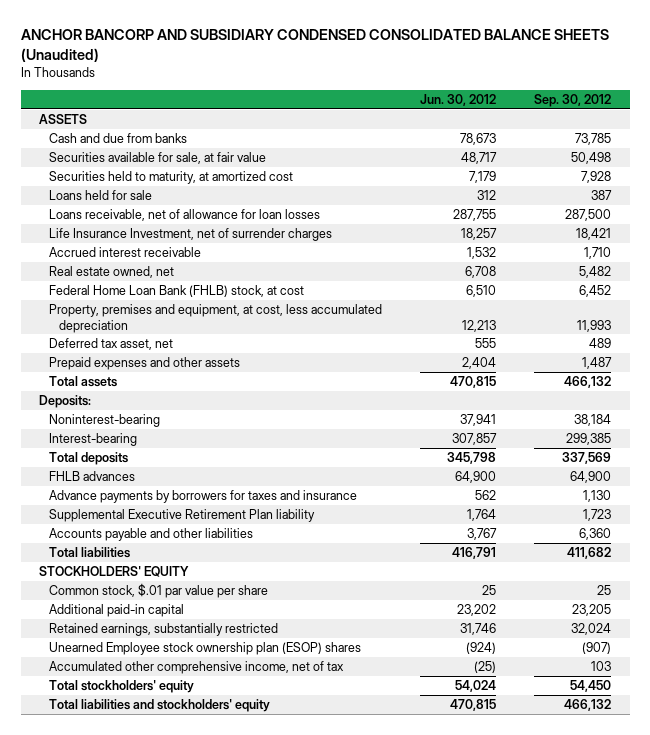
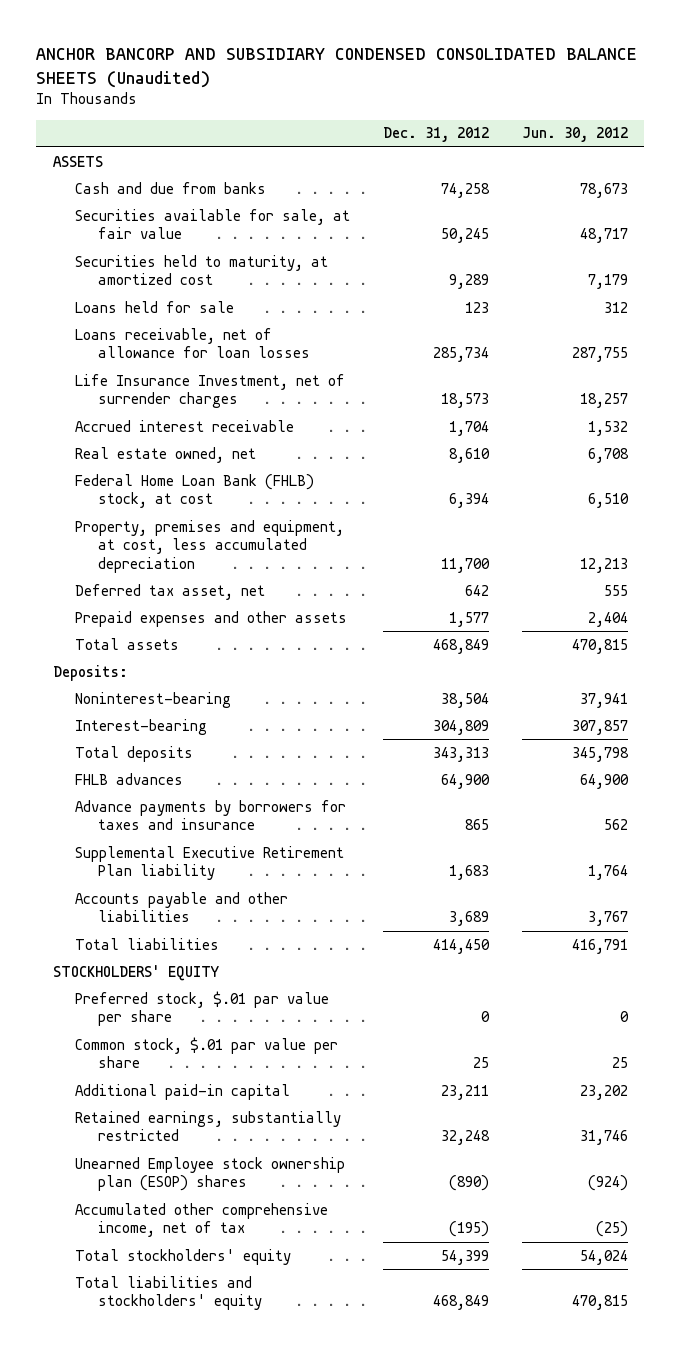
- | Jun. 30, 2012 | Sep. 30, 2012
+ | Dec. 31, 2012 | Jun. 30, 2012
+ Preferred stock, $.01 par value per share | 0 | 0

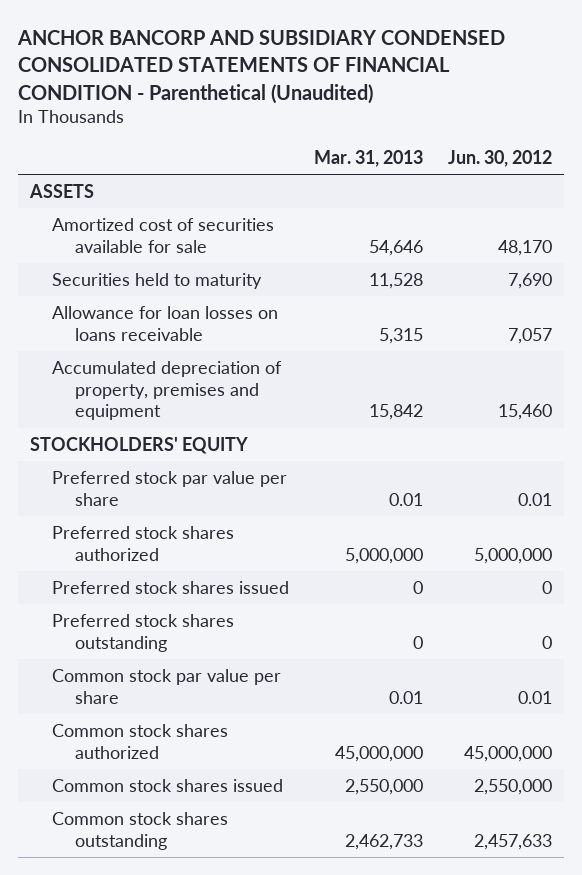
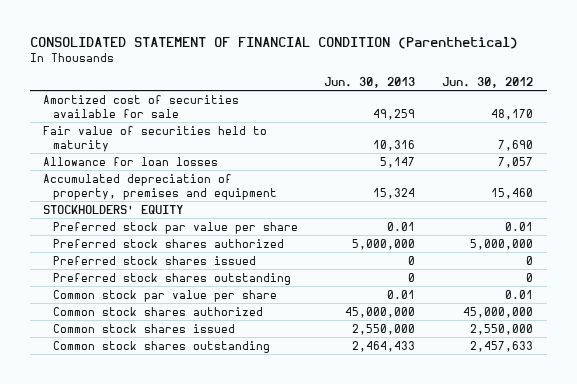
- ANCHOR BANCORP AND SUBSIDIARY CONDENSED CONSOLIDATED STATEMENTS OF FINANCIAL CONDITION - Parenthetical (Unaudited)
+ CONSOLIDATED STATEMENT OF FINANCIAL CONDITION (Parenthetical)
- | Mar. 31, 2013 | Jun. 30, 2012
+ | Jun. 30, 2013 | Jun. 30, 2012
- ASSETS
- Securities held to maturity | 11,528 | 7,690
- Allowance for loan losses on loans receivable | 5,315 | 7,057
+ Fair value of securities held to maturity | 10,316 | 7,690
+ Allowance for loan losses | 5,147 | 7,057

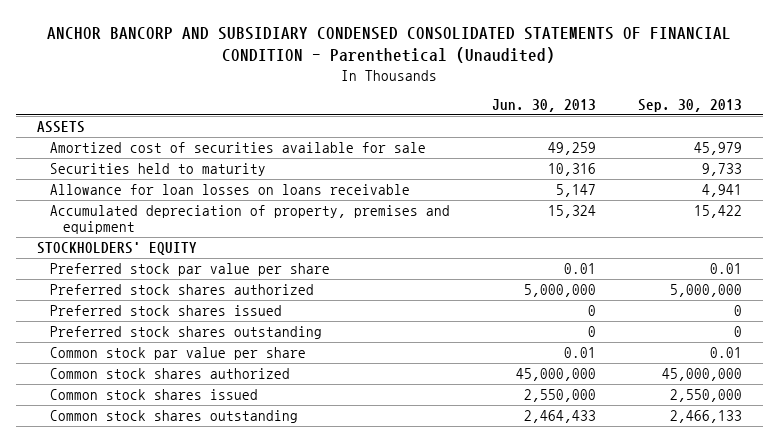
- CONSOLIDATED STATEMENT OF FINANCIAL CONDITION (Parenthetical)
+ ANCHOR BANCORP AND SUBSIDIARY CONDENSED CONSOLIDATED STATEMENTS OF FINANCIAL CONDITION - Parenthetical (Unaudited)
- | Jun. 30, 2013 | Jun. 30, 2012
+ | Jun. 30, 2013 | Sep. 30, 2013
+ ASSETS
- Fair value of securities held to maturity | 10,316 | 7,690
- Allowance for loan losses | 5,147 | 7,057
+ Securities held to maturity | 10,316 | 9,733
+ Allowance for loan losses on loans receivable | 5,147 | 4,941

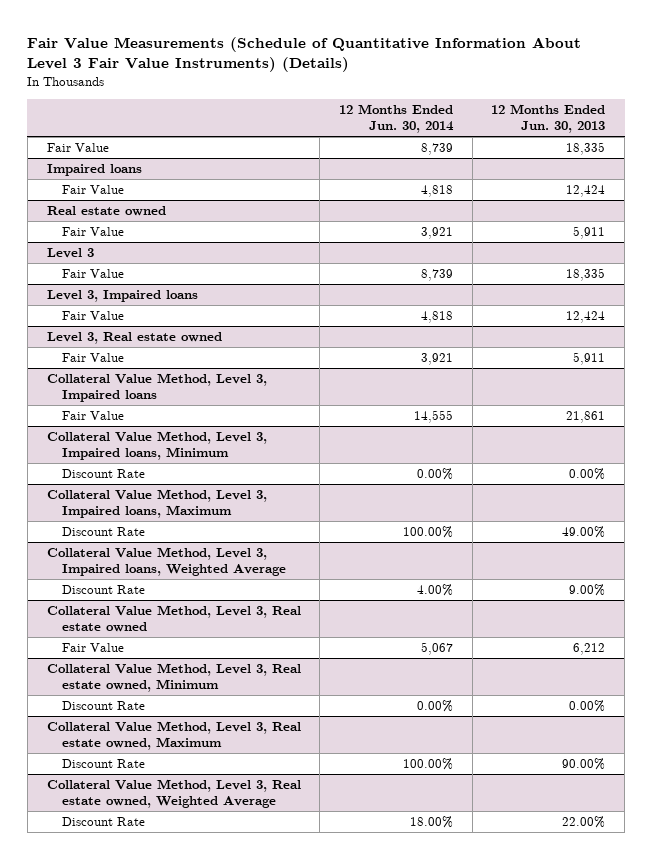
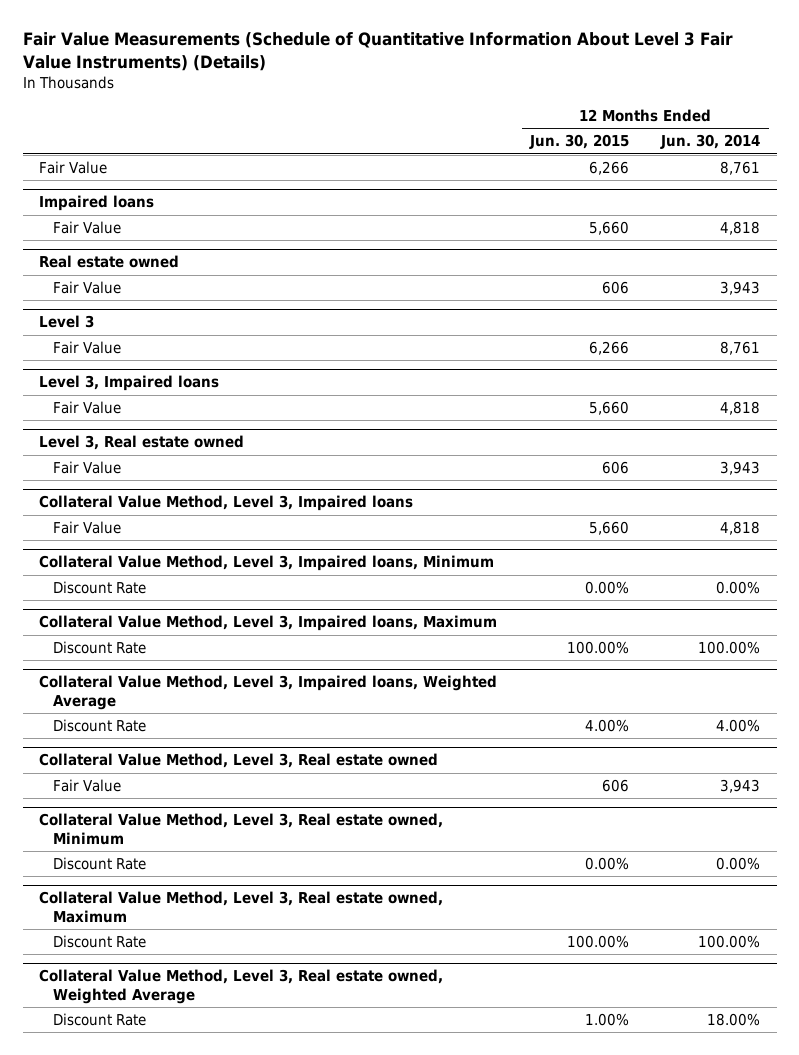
- | 12 Months Ended Jun. 30, 2014 | 12 Months Ended Jun. 30, 2013
+ | 12 Months Ended Jun. 30, 2015 | 12 Months Ended Jun. 30, 2014
- Fair Value | 8,739 | 18,335
+ Fair Value | 6,266 | 8,761
@ Real estate owned
- Fair Value | 3,921 | 5,911
+ Fair Value | 606 | 3,943
@ Level 3
- Fair Value | 8,739 | 18,335
+ Fair Value | 6,266 | 8,761
@ Level 3, Real estate owned
- Fair Value | 3,921 | 5,911
+ Fair Value | 606 | 3,943
@ Collateral Value Method, Level 3, Impaired loans
- Fair Value | 14,555 | 21,861
+ Fair Value | 5,660 | 4,818
@ Collateral Value Method, Level 3, Real estate owned
- Fair Value | 5,067 | 6,212
+ Fair Value | 606 | 3,943

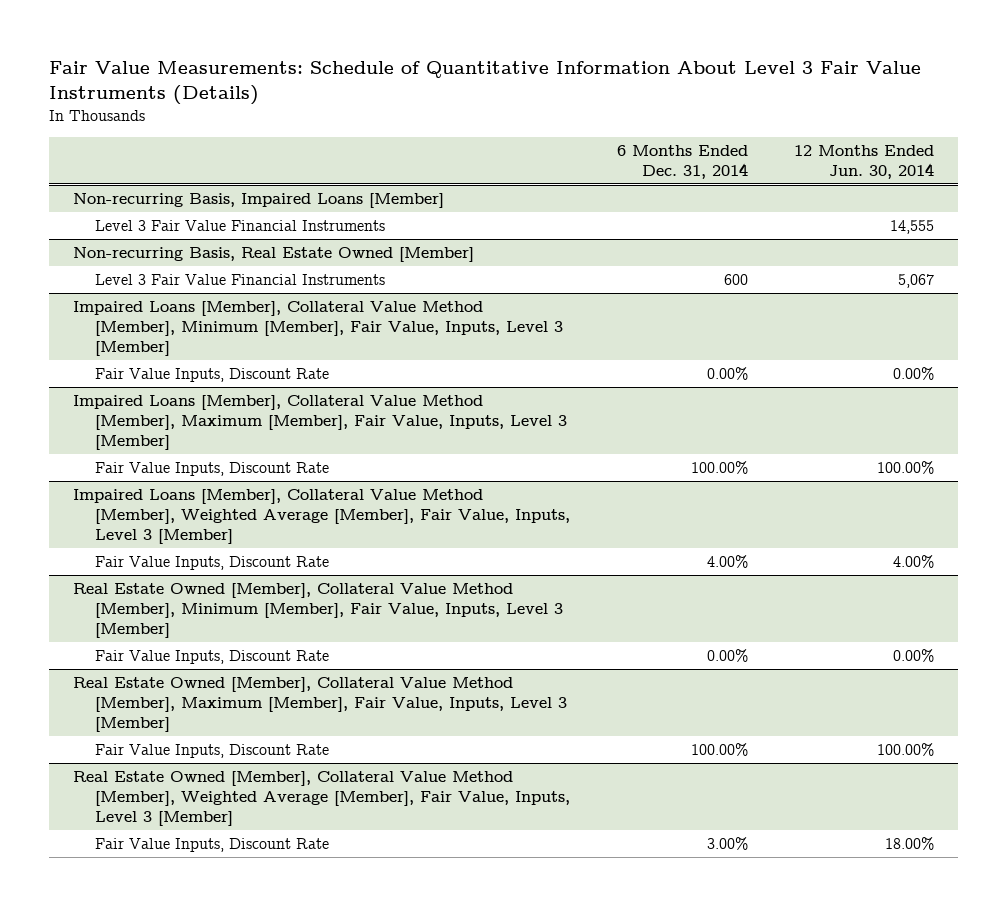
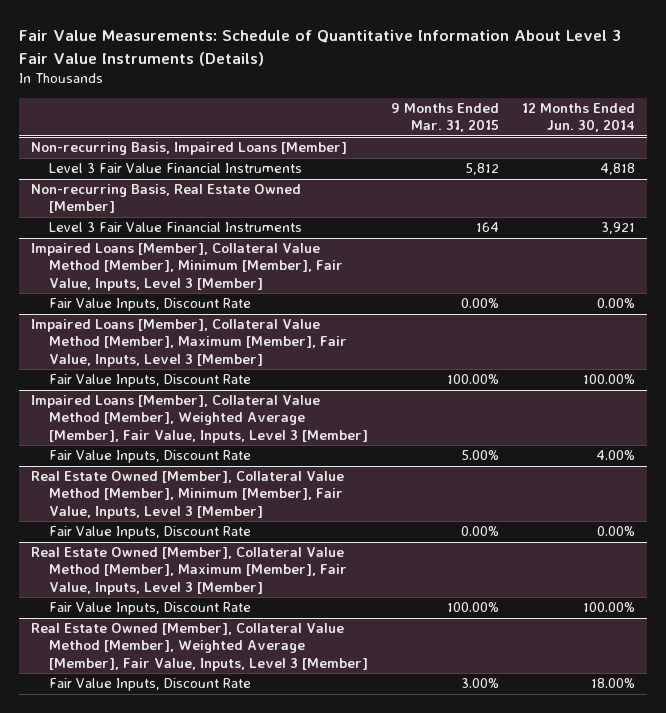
- | 6 Months Ended Dec. 31, 2014 | 12 Months Ended Jun. 30, 2014
+ | 9 Months Ended Mar. 31, 2015 | 12 Months Ended Jun. 30, 2014
@ Non-recurring Basis, Impaired Loans [Member]
- Level 3 Fair Value Financial Instruments | | 14,555
+ Level 3 Fair Value Financial Instruments | 5,812 | 4,818
@ Non-recurring Basis, Real Estate Owned [Member]
- Level 3 Fair Value Financial Instruments | 600 | 5,067
+ Level 3 Fair Value Financial Instruments | 164 | 3,921

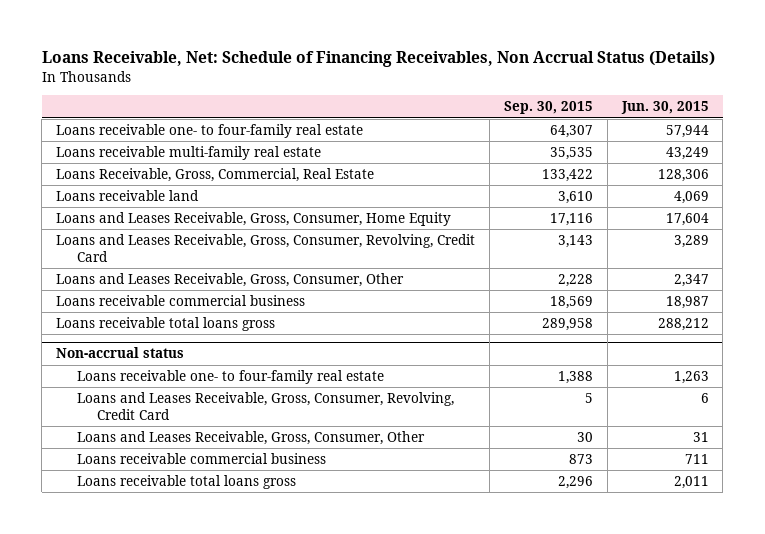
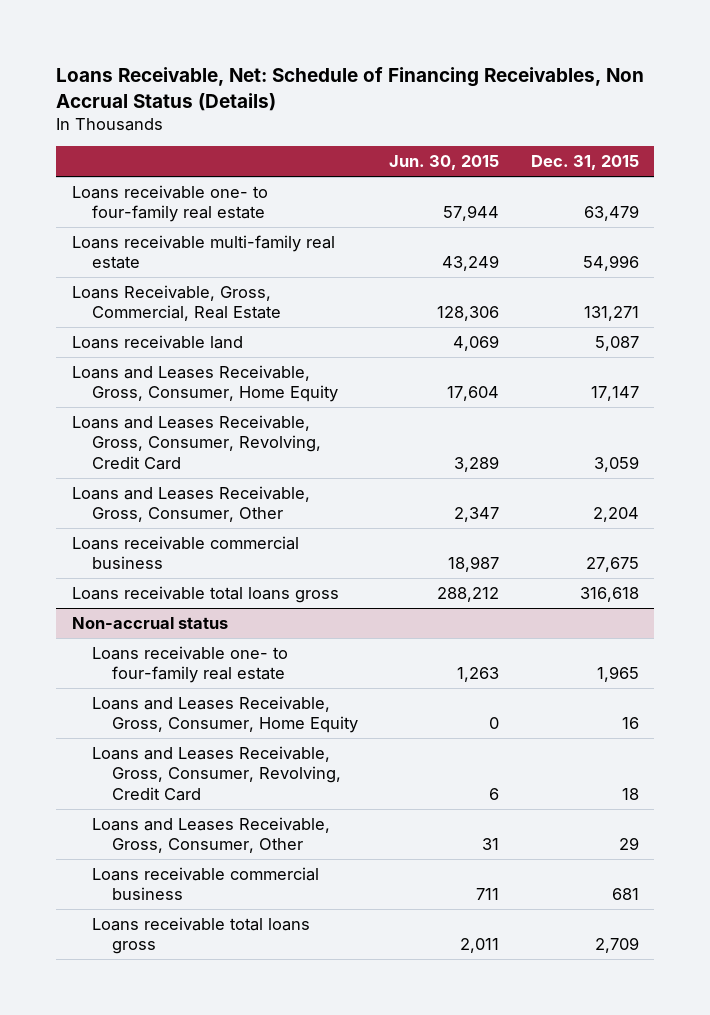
- | Sep. 30, 2015 | Jun. 30, 2015
+ | Jun. 30, 2015 | Dec. 31, 2015
@ Non-accrual status
+ Loans and Leases Receivable, Gross, Consumer, Home Equity | 0 | 16

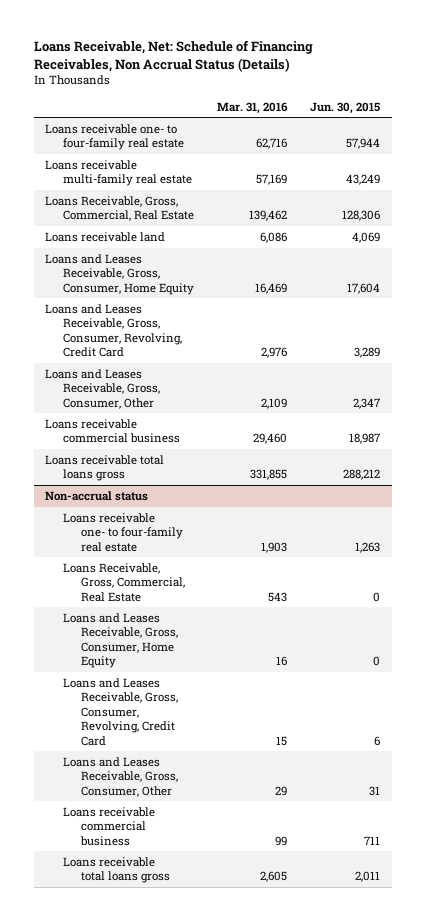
- | Jun. 30, 2015 | Dec. 31, 2015
+ | Mar. 31, 2016 | Jun. 30, 2015
@ Non-accrual status
+ Loans Receivable, Gross, Commercial, Real Estate | 543 | 0

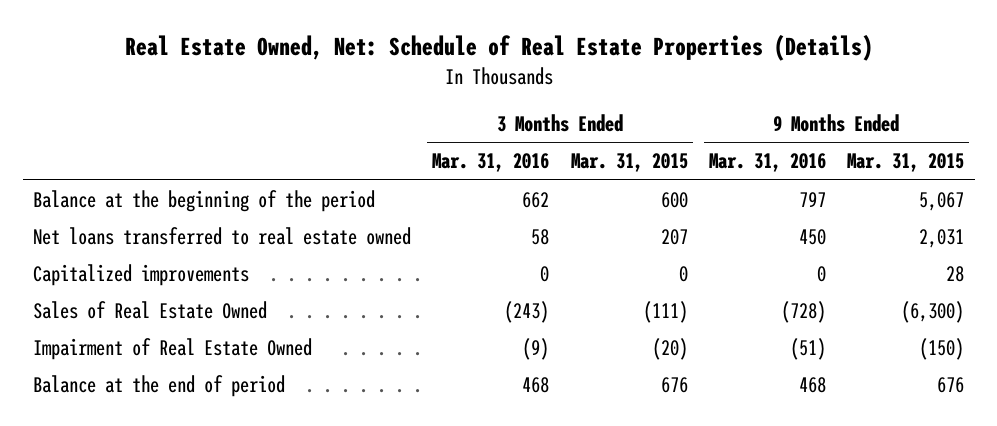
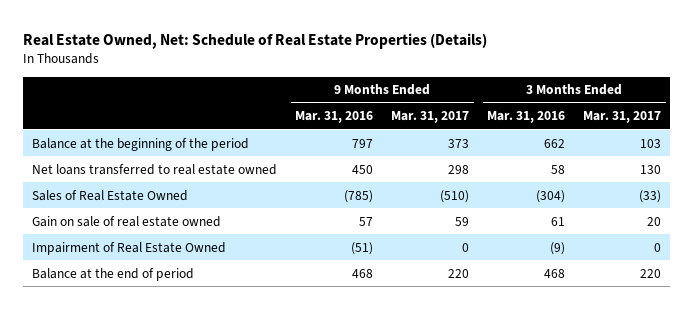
- | 3 Months Ended Mar. 31, 2016 | 3 Months Ended Mar. 31, 2015 | 9 Months Ended Mar. 31, 2016 | 9 Months Ended Mar. 31, 2015
+ | 9 Months Ended Mar. 31, 2016 | 9 Months Ended Mar. 31, 2017 | 3 Months Ended Mar. 31, 2016 | 3 Months Ended Mar. 31, 2017
- Capitalized improvements | 0 | 0 | 0 | 28
- Sales of Real Estate Owned | (243) | (111) | (728) | (6,300)
+ Sales of Real Estate Owned | (785) | (510) | (304) | (33)
+ Gain on sale of real estate owned | 57 | 59 | 61 | 20

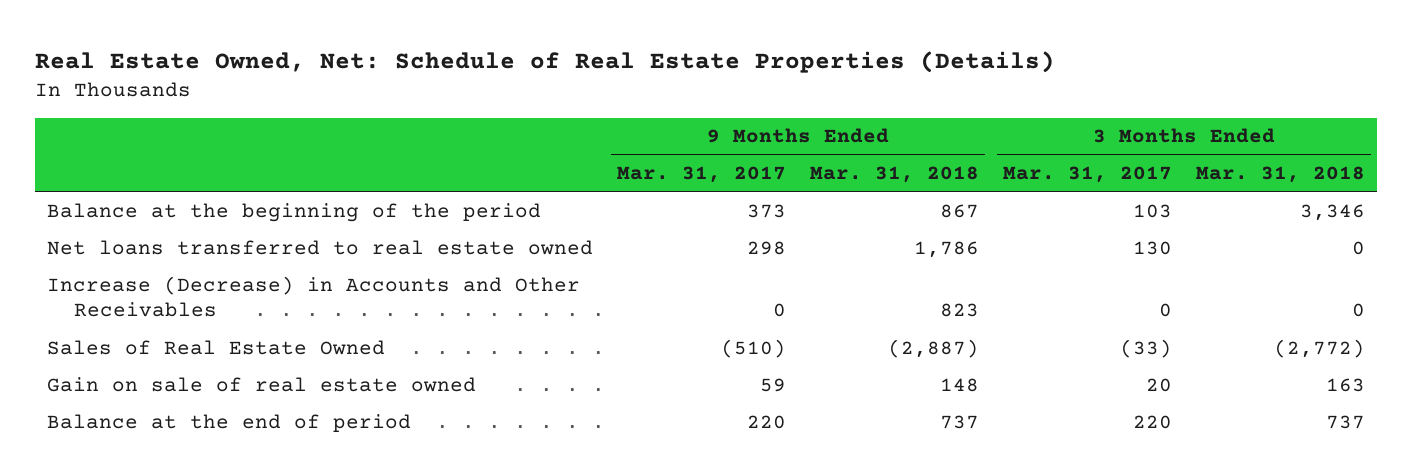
- | 9 Months Ended Mar. 31, 2016 | 9 Months Ended Mar. 31, 2017 | 3 Months Ended Mar. 31, 2016 | 3 Months Ended Mar. 31, 2017
+ | 9 Months Ended Mar. 31, 2017 | 9 Months Ended Mar. 31, 2018 | 3 Months Ended Mar. 31, 2017 | 3 Months Ended Mar. 31, 2018
+ Increase (Decrease) in Accounts and Other Receivables | 0 | 823 | 0 | 0
- Impairment of Real Estate Owned | (51) | 0 | (9) | 0

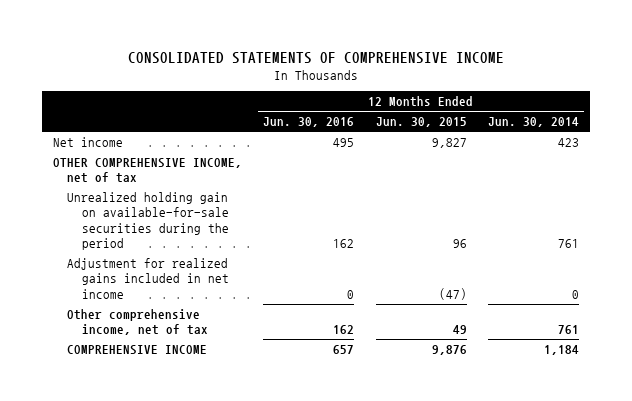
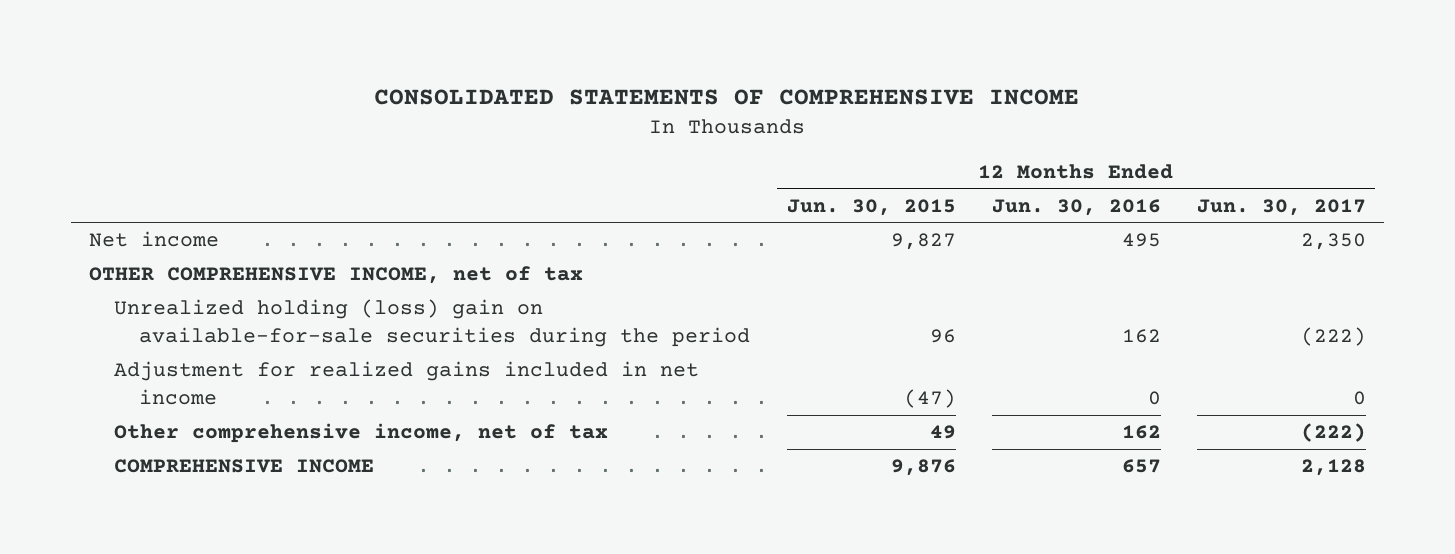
- | 12 Months Ended Jun. 30, 2016 | 12 Months Ended Jun. 30, 2015 | 12 Months Ended Jun. 30, 2014
+ | 12 Months Ended Jun. 30, 2015 | 12 Months Ended Jun. 30, 2016 | 12 Months Ended Jun. 30, 2017
- Unrealized holding gain on available-for-sale securities during the period | 162 | 96 | 761
+ Unrealized holding (loss) gain on available-for-sale securities during the period | 96 | 162 | (222)

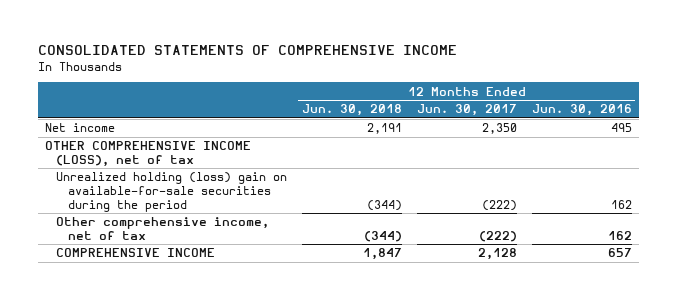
- | 12 Months Ended Jun. 30, 2015 | 12 Months Ended Jun. 30, 2016 | 12 Months Ended Jun. 30, 2017
+ | 12 Months Ended Jun. 30, 2018 | 12 Months Ended Jun. 30, 2017 | 12 Months Ended Jun. 30, 2016
- OTHER COMPREHENSIVE INCOME, net of tax
+ OTHER COMPREHENSIVE INCOME (LOSS), net of tax
- Adjustment for realized gains included in net income | (47) | 0 | 0

